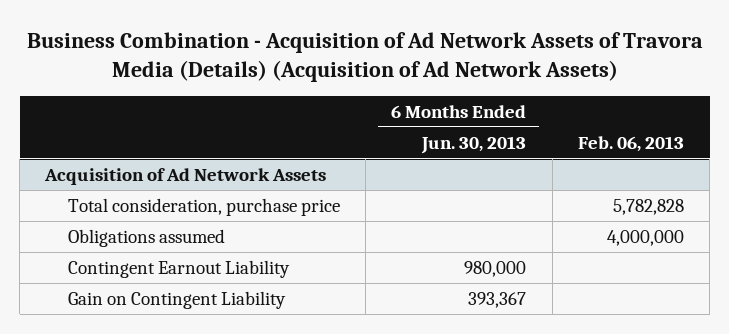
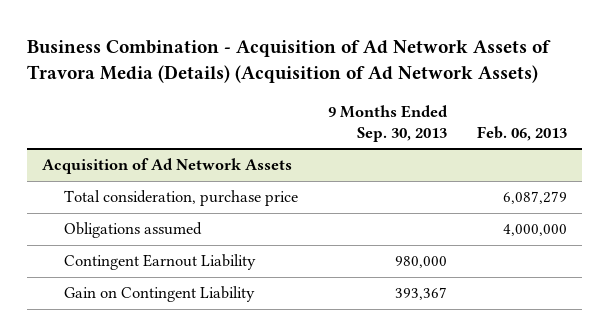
- | 6 Months Ended Jun. 30, 2013 | Feb. 06, 2013
+ | 9 Months Ended Sep. 30, 2013 | Feb. 06, 2013
@ Acquisition of Ad Network Assets
- Total consideration, purchase price | | 5,782,828
+ Total consideration, purchase price | | 6,087,279

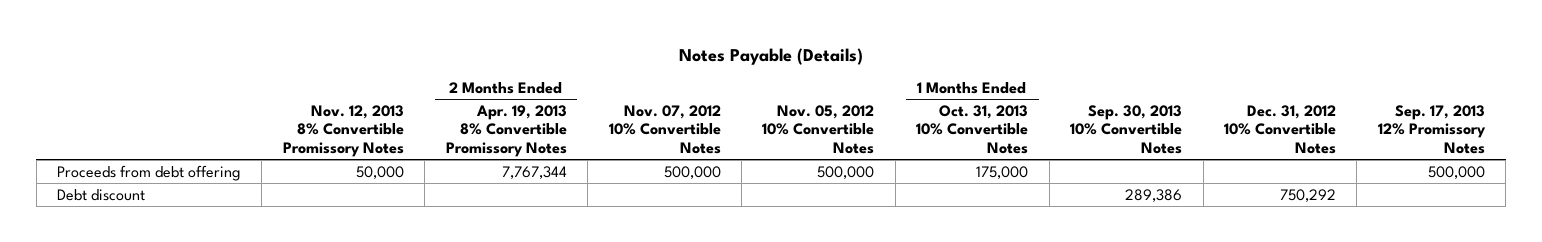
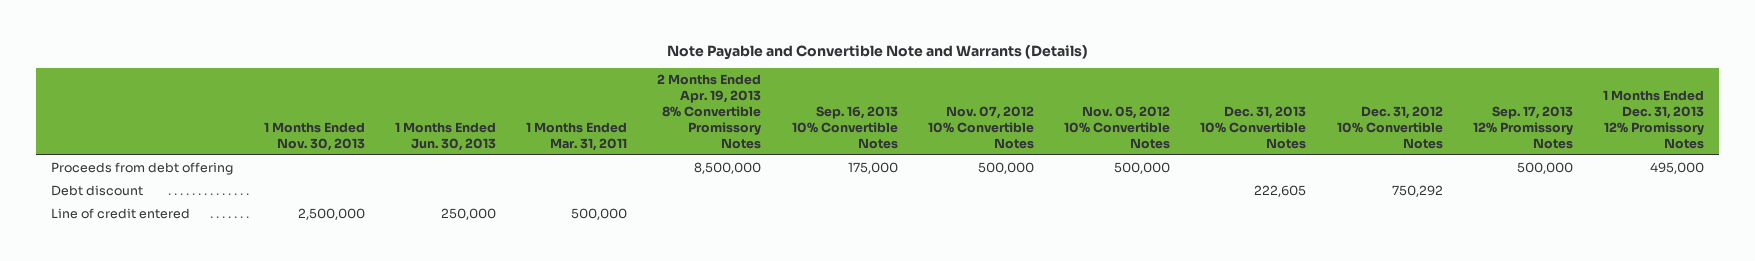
- Notes Payable (Details)
+ Note Payable and Convertible Note and Warrants (Details)
- | Nov. 12, 2013 8% Convertible Promissory Notes | 2 Months Ended Apr. 19, 2013 8% Convertible Promissory Notes | Nov. 07, 2012 10% Convertible Notes | Nov. 05, 2012 10% Convertible Notes | 1 Months Ended Oct. 31, 2013 10% Convertible Notes | Sep. 30, 2013 10% Convertible Notes | Dec. 31, 2012 10% Convertible Notes | Sep. 17, 2013 12% Promissory Notes
+ | 1 Months Ended Nov. 30, 2013 | 1 Months Ended Jun. 30, 2013 | 1 Months Ended Mar. 31, 2011 | 2 Months Ended Apr. 19, 2013 8% Convertible Promissory Notes | Sep. 16, 2013 10% Convertible Notes | Nov. 07, 2012 10% Convertible Notes | Nov. 05, 2012 10% Convertible Notes | Dec. 31, 2013 10% Convertible Notes | Dec. 31, 2012 10% Convertible Notes | Sep. 17, 2013 12% Promissory Notes | 1 Months Ended Dec. 31, 2013 12% Promissory Notes
- Proceeds from debt offering | 50,000 | 7,767,344 | 500,000 | 500,000 | 175,000 | | | 500,000
+ Proceeds from debt offering | | | | 8,500,000 | 175,000 | 500,000 | 500,000 | | | 500,000 | 495,000
+ Line of credit entered | 2,500,000 | 250,000 | 500,000 | | | | | | | |

